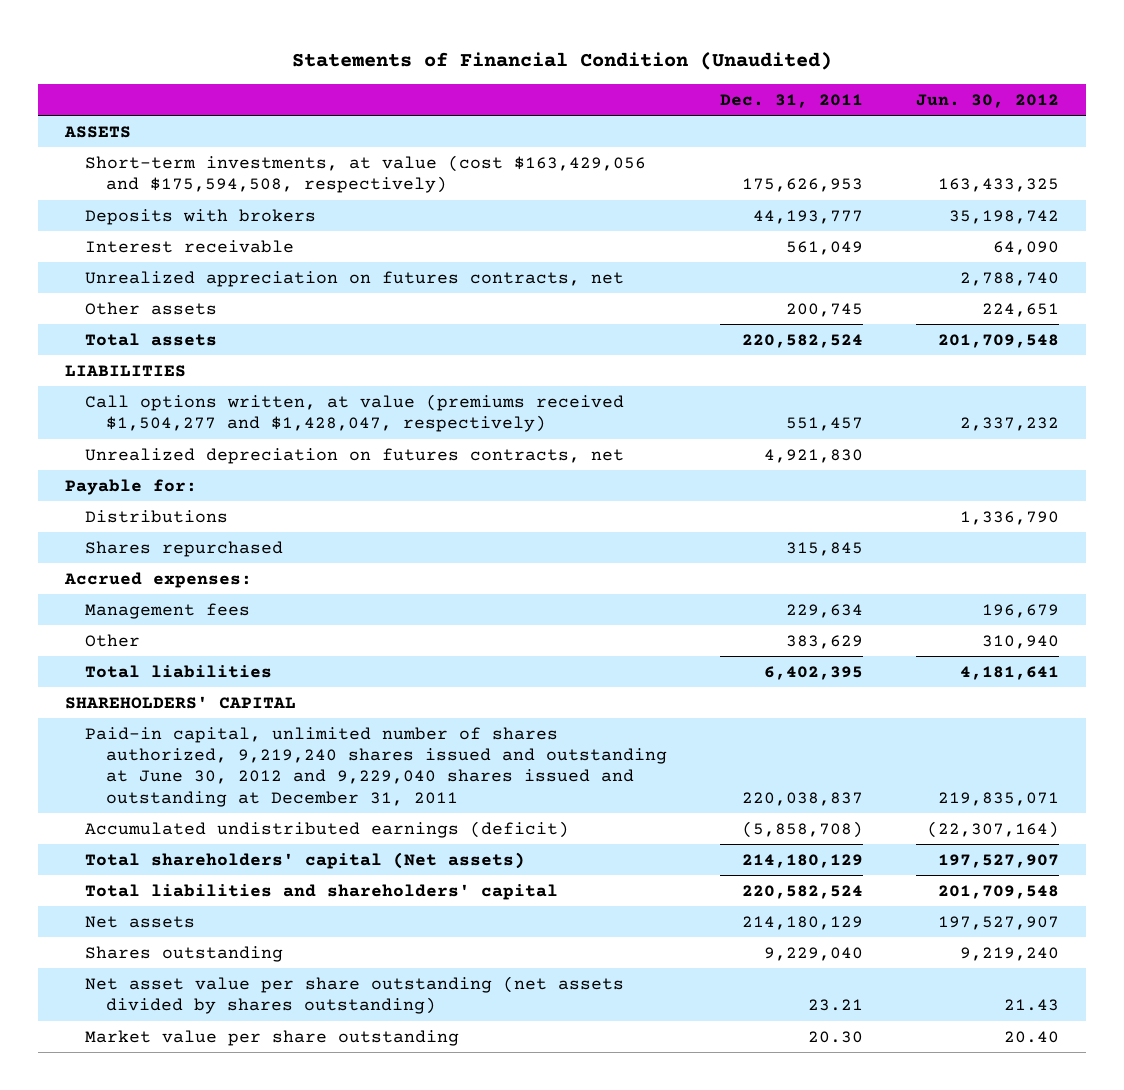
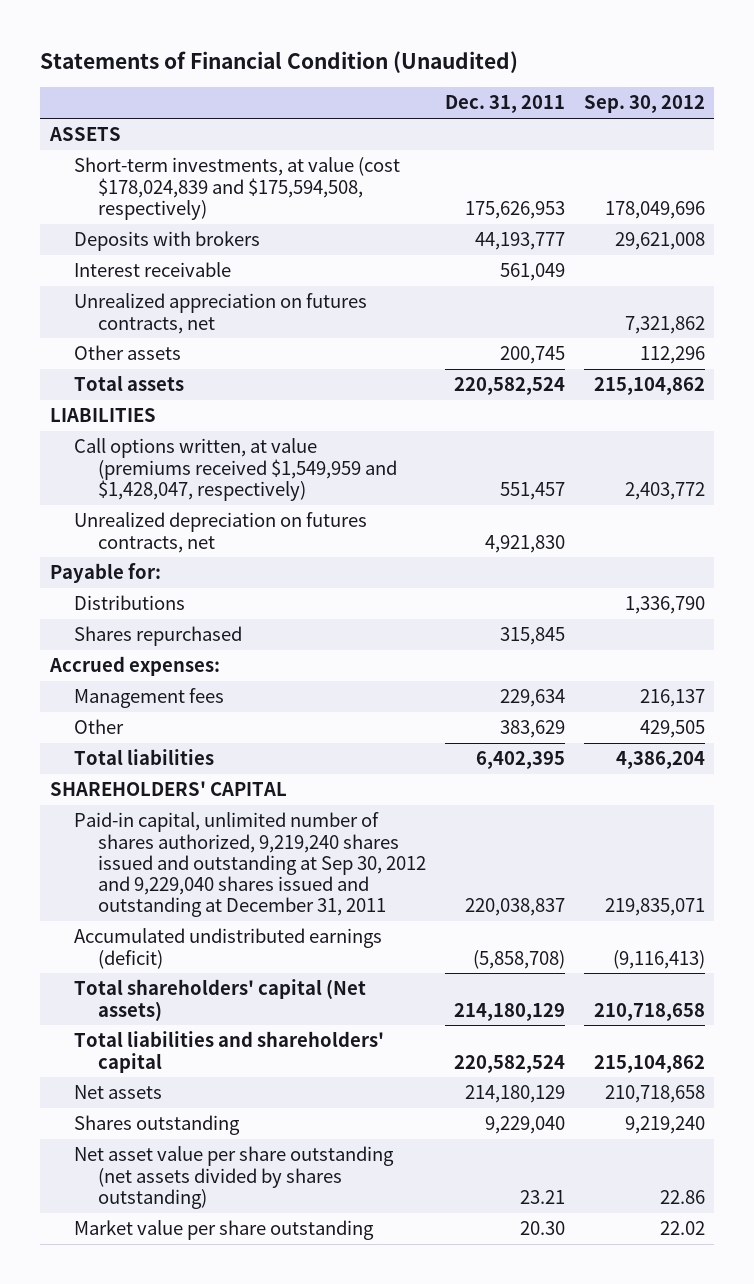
- | Dec. 31, 2011 | Jun. 30, 2012
+ | Dec. 31, 2011 | Sep. 30, 2012
- Short-term investments, at value (cost $163,429,056 and $175,594,508, respectively) | 175,626,953 | 163,433,325
+ Short-term investments, at value (cost $178,024,839 and $175,594,508, respectively) | 175,626,953 | 178,049,696
- Call options written, at value (premiums received $1,504,277 and $1,428,047, respectively) | 551,457 | 2,337,232
+ Call options written, at value (premiums received $1,549,959 and $1,428,047, respectively) | 551,457 | 2,403,772
- Paid-in capital, unlimited number of shares authorized, 9,219,240 shares issued and outstanding at June 30, 2012 and 9,229,040 shares issued and outstanding at December 31, 2011 | 220,038,837 | 219,835,071
+ Paid-in capital, unlimited number of shares authorized, 9,219,240 shares issued and outstanding at Sep 30, 2012 and 9,229,040 shares issued and outstanding at December 31, 2011 | 220,038,837 | 219,835,071

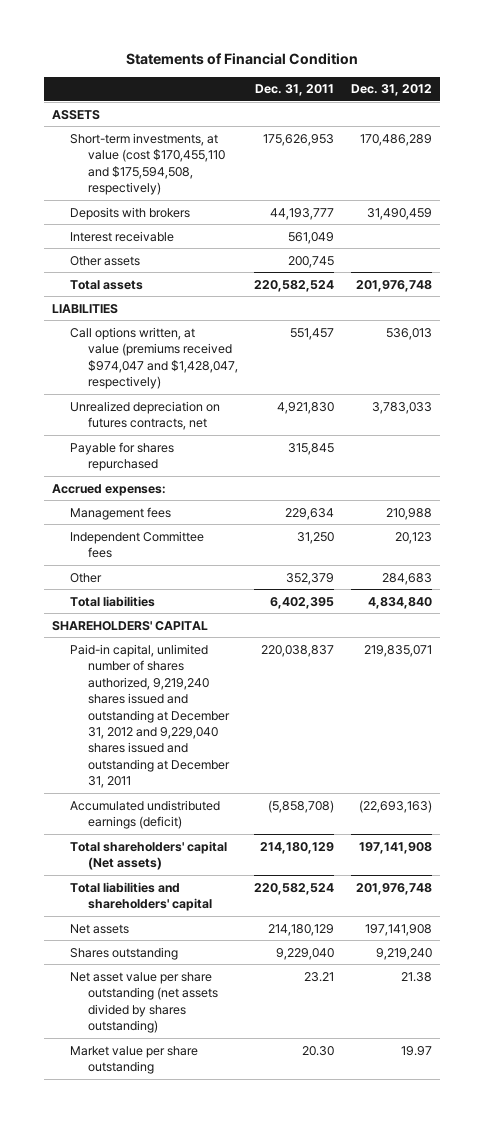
- Statements of Financial Condition (Unaudited)
+ Statements of Financial Condition
- | Dec. 31, 2011 | Sep. 30, 2012
+ | Dec. 31, 2011 | Dec. 31, 2012
- Short-term investments, at value (cost $178,024,839 and $175,594,508, respectively) | 175,626,953 | 178,049,696
+ Short-term investments, at value (cost $170,455,110 and $175,594,508, respectively) | 175,626,953 | 170,486,289
- Unrealized appreciation on futures contracts, net | | 7,321,862
- Call options written, at value (premiums received $1,549,959 and $1,428,047, respectively) | 551,457 | 2,403,772
+ Call options written, at value (premiums received $974,047 and $1,428,047, respectively) | 551,457 | 536,013
- Payable for:
- Distributions | | 1,336,790
- Shares repurchased | 315,845 |
+ Payable for shares repurchased | 315,845 |
- Other | 383,629 | 429,505
+ Independent Committee fees | 31,250 | 20,123
+ Other | 352,379 | 284,683
- Paid-in capital, unlimited number of shares authorized, 9,219,240 shares issued and outstanding at Sep 30, 2012 and 9,229,040 shares issued and outstanding at December 31, 2011 | 220,038,837 | 219,835,071
+ Paid-in capital, unlimited number of shares authorized, 9,219,240 shares issued and outstanding at December 31, 2012 and 9,229,040 shares issued and outstanding at December 31, 2011 | 220,038,837 | 219,835,071

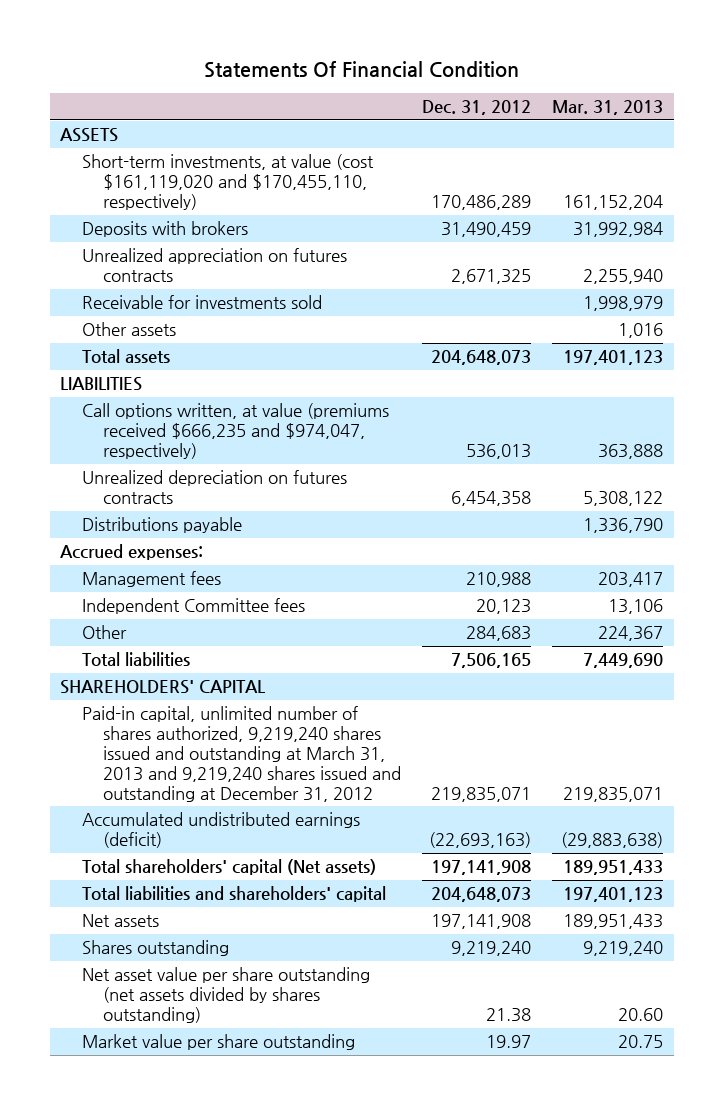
- Statements of Financial Condition
+ Statements Of Financial Condition
- | Dec. 31, 2011 | Dec. 31, 2012
+ | Dec. 31, 2012 | Mar. 31, 2013
- Short-term investments, at value (cost $170,455,110 and $175,594,508, respectively) | 175,626,953 | 170,486,289
+ Short-term investments, at value (cost $161,119,020 and $170,455,110, respectively) | 170,486,289 | 161,152,204
- Interest receivable | 561,049 |
+ Unrealized appreciation on futures contracts | 2,671,325 | 2,255,940
+ Receivable for investments sold | | 1,998,979
- Total assets | 220,582,524 | 201,976,748
+ Total assets | 204,648,073 | 197,401,123
- Call options written, at value (premiums received $974,047 and $1,428,047, respectively) | 551,457 | 536,013
- Unrealized depreciation on futures contracts, net | 4,921,830 | 3,783,033
- Payable for shares repurchased | 315,845 |
+ Call options written, at value (premiums received $666,235 and $974,047, respectively) | 536,013 | 363,888
+ Unrealized depreciation on futures contracts | 6,454,358 | 5,308,122
+ Distributions payable | | 1,336,790
- Total liabilities | 6,402,395 | 4,834,840
+ Total liabilities | 7,506,165 | 7,449,690
- Paid-in capital, unlimited number of shares authorized, 9,219,240 shares issued and outstanding at December 31, 2012 and 9,229,040 shares issued and outstanding at December 31, 2011 | 220,038,837 | 219,835,071
+ Paid-in capital, unlimited number of shares authorized, 9,219,240 shares issued and outstanding at March 31, 2013 and 9,219,240 shares issued and outstanding at December 31, 2012 | 219,835,071 | 219,835,071
- Total liabilities and shareholders' capital | 220,582,524 | 201,976,748
+ Total liabilities and shareholders' capital | 204,648,073 | 197,401,123

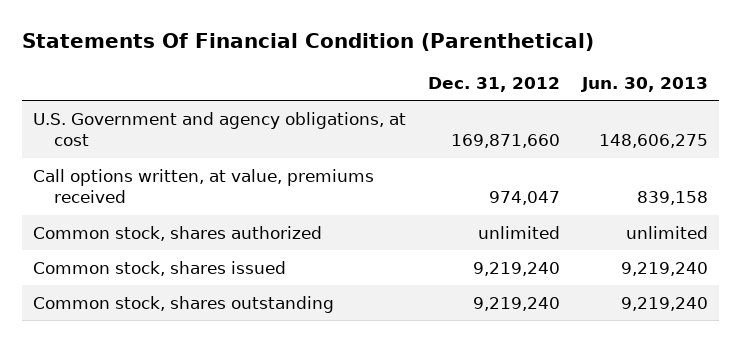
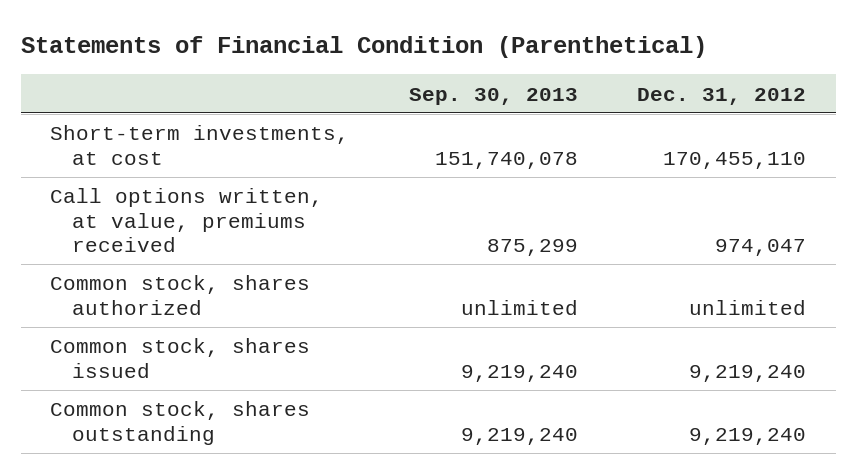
- Statements Of Financial Condition (Parenthetical)
+ Statements of Financial Condition (Parenthetical)
- | Dec. 31, 2012 | Jun. 30, 2013
+ | Sep. 30, 2013 | Dec. 31, 2012
- U.S. Government and agency obligations, at cost | 169,871,660 | 148,606,275
+ Short-term investments, at cost | 151,740,078 | 170,455,110

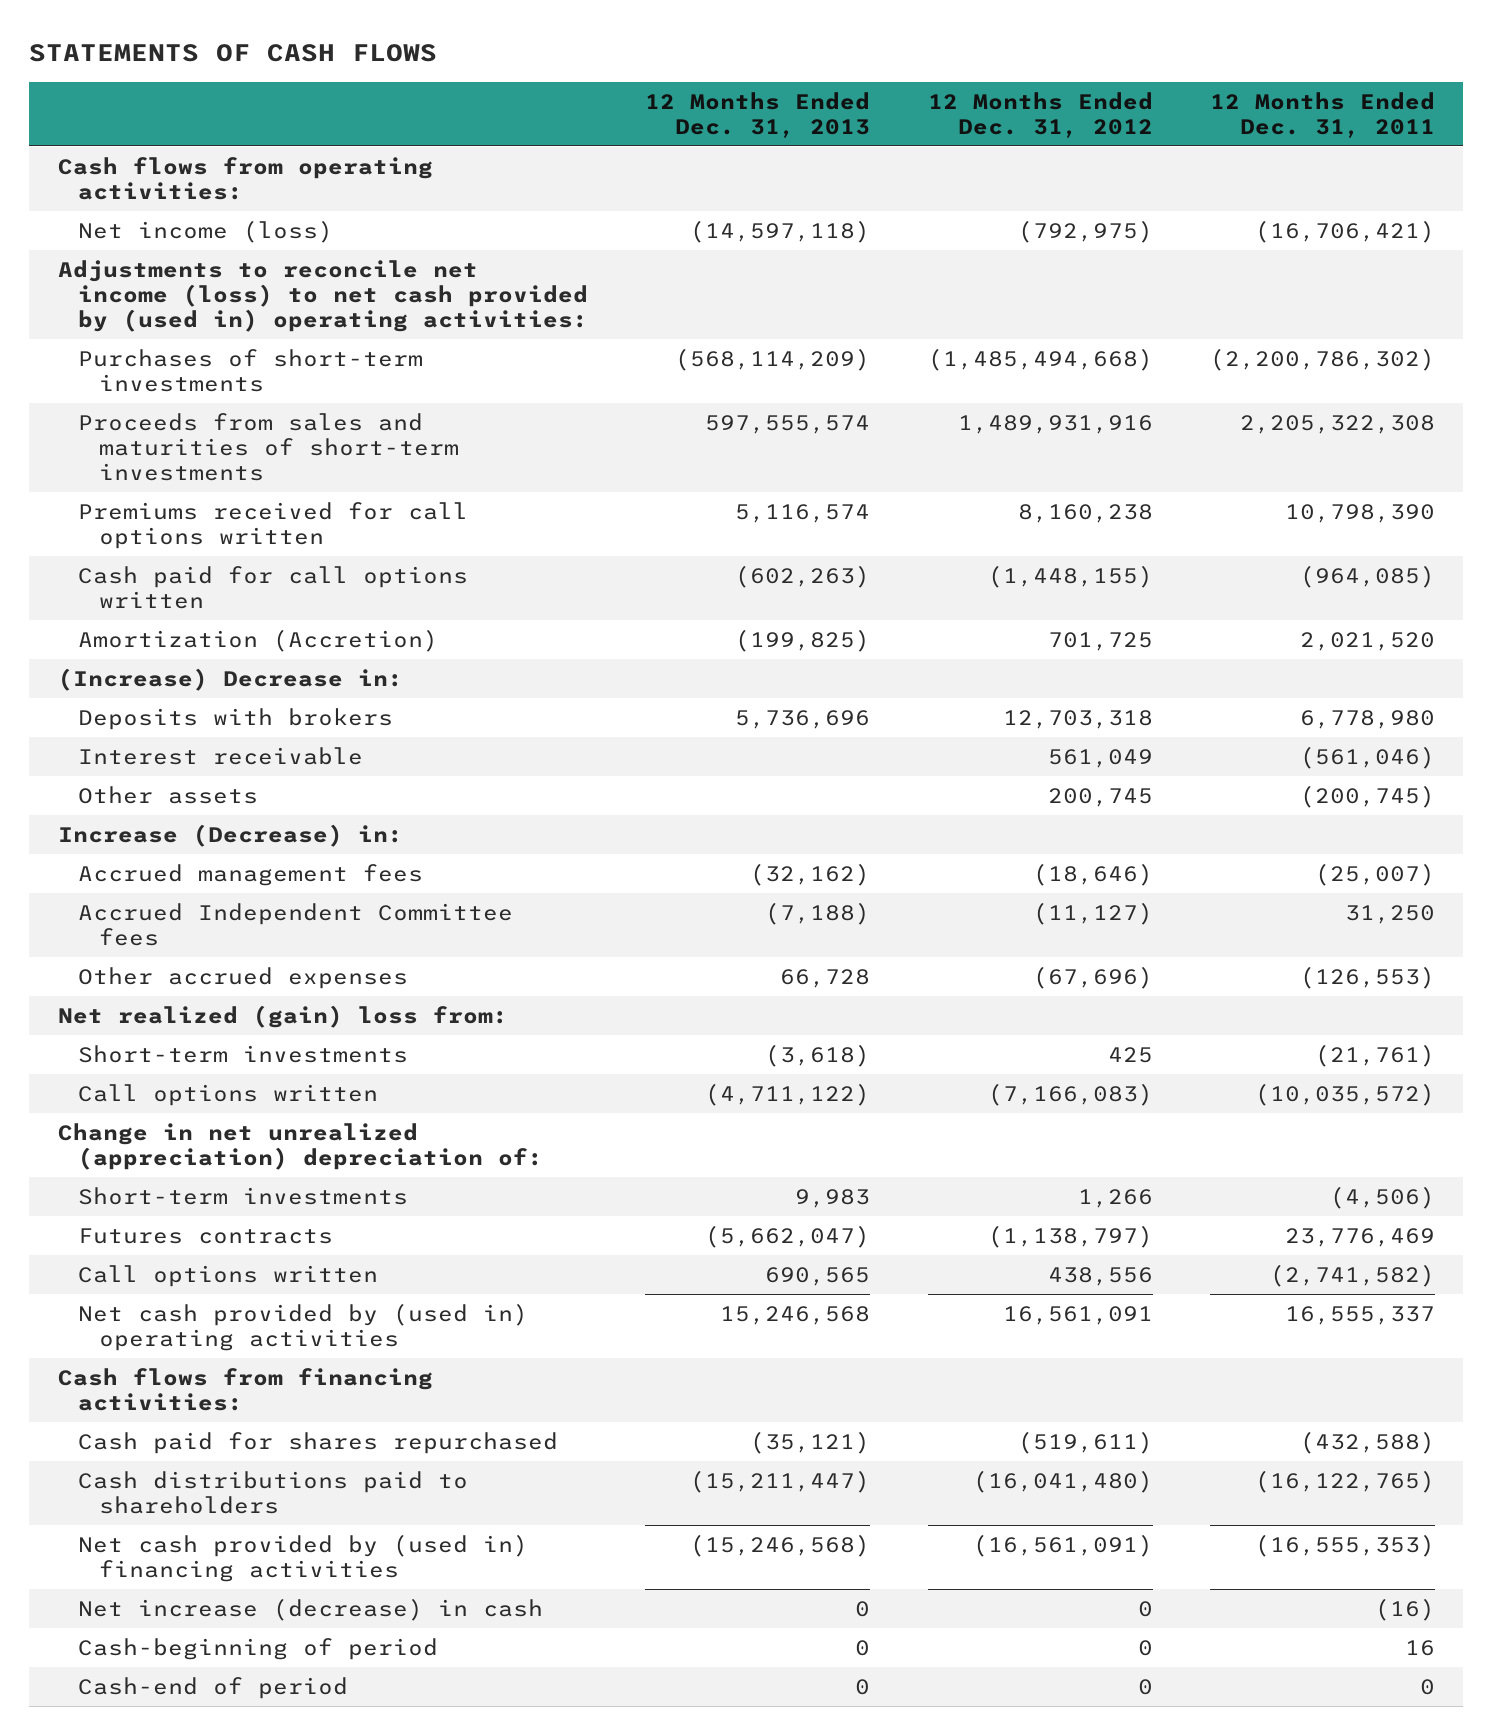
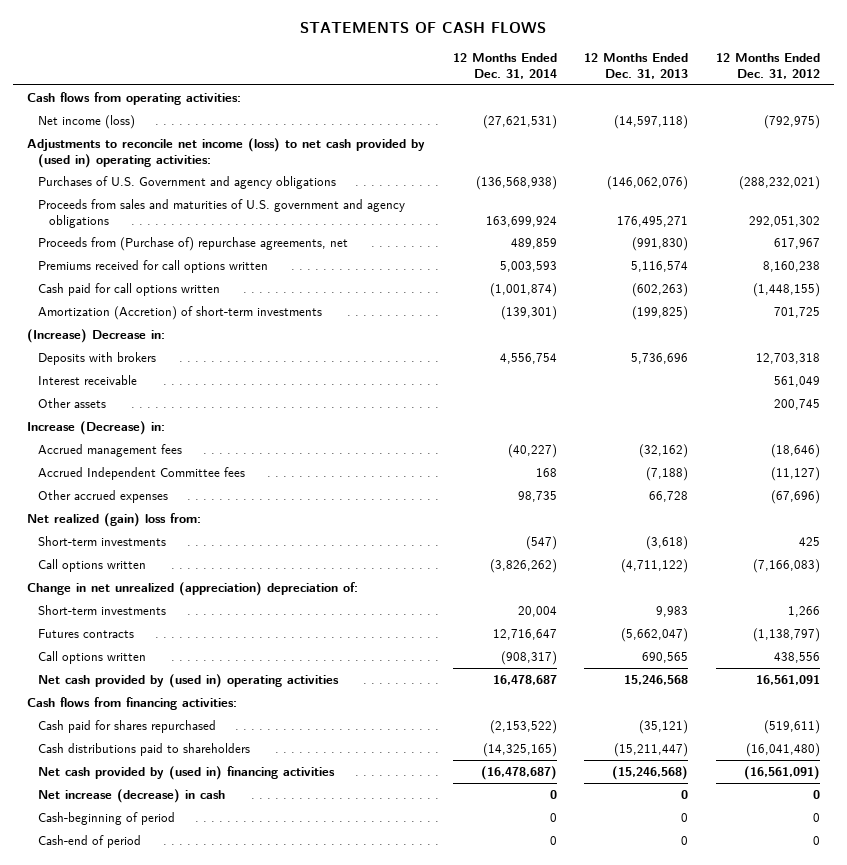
- | 12 Months Ended Dec. 31, 2013 | 12 Months Ended Dec. 31, 2012 | 12 Months Ended Dec. 31, 2011
+ | 12 Months Ended Dec. 31, 2014 | 12 Months Ended Dec. 31, 2013 | 12 Months Ended Dec. 31, 2012
- Purchases of short-term investments | (568,114,209) | (1,485,494,668) | (2,200,786,302)
- Proceeds from sales and maturities of short-term investments | 597,555,574 | 1,489,931,916 | 2,205,322,308
+ Purchases of U.S. Government and agency obligations | (136,568,938) | (146,062,076) | (288,232,021)
+ Proceeds from sales and maturities of U.S. government and agency obligations | 163,699,924 | 176,495,271 | 292,051,302
+ Proceeds from (Purchase of) repurchase agreements, net | 489,859 | (991,830) | 617,967
- Amortization (Accretion) | (199,825) | 701,725 | 2,021,520
+ Amortization (Accretion) of short-term investments | (139,301) | (199,825) | 701,725

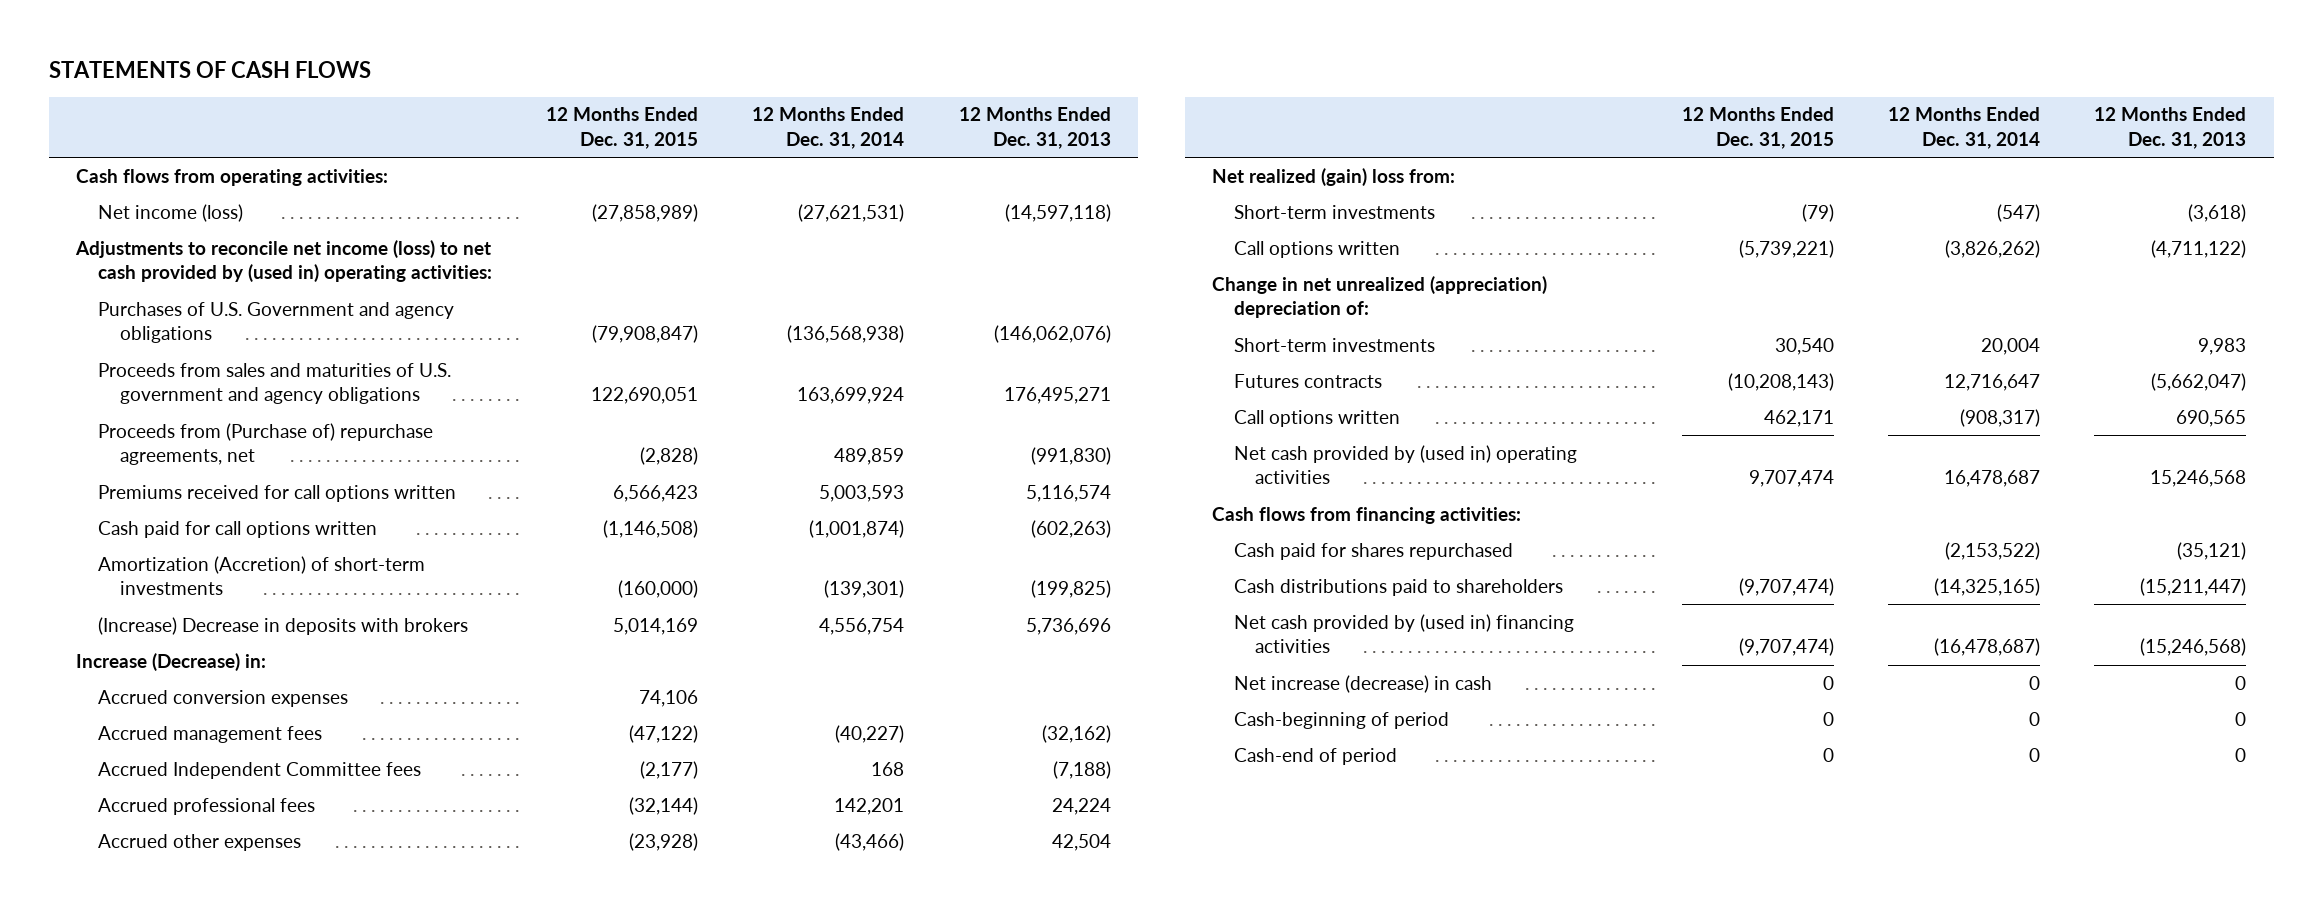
- | 12 Months Ended Dec. 31, 2014 | 12 Months Ended Dec. 31, 2013 | 12 Months Ended Dec. 31, 2012
+ | 12 Months Ended Dec. 31, 2015 | 12 Months Ended Dec. 31, 2014 | 12 Months Ended Dec. 31, 2013
- (Increase) Decrease in:
- Deposits with brokers | 4,556,754 | 5,736,696 | 12,703,318
- Interest receivable | | | 561,049
- Other assets | | | 200,745
+ (Increase) Decrease in deposits with brokers | 5,014,169 | 4,556,754 | 5,736,696
+ Accrued conversion expenses | 74,106 | |
- Other accrued expenses | 98,735 | 66,728 | (67,696)
+ Accrued professional fees | (32,144) | 142,201 | 24,224
+ Accrued other expenses | (23,928) | (43,466) | 42,504

